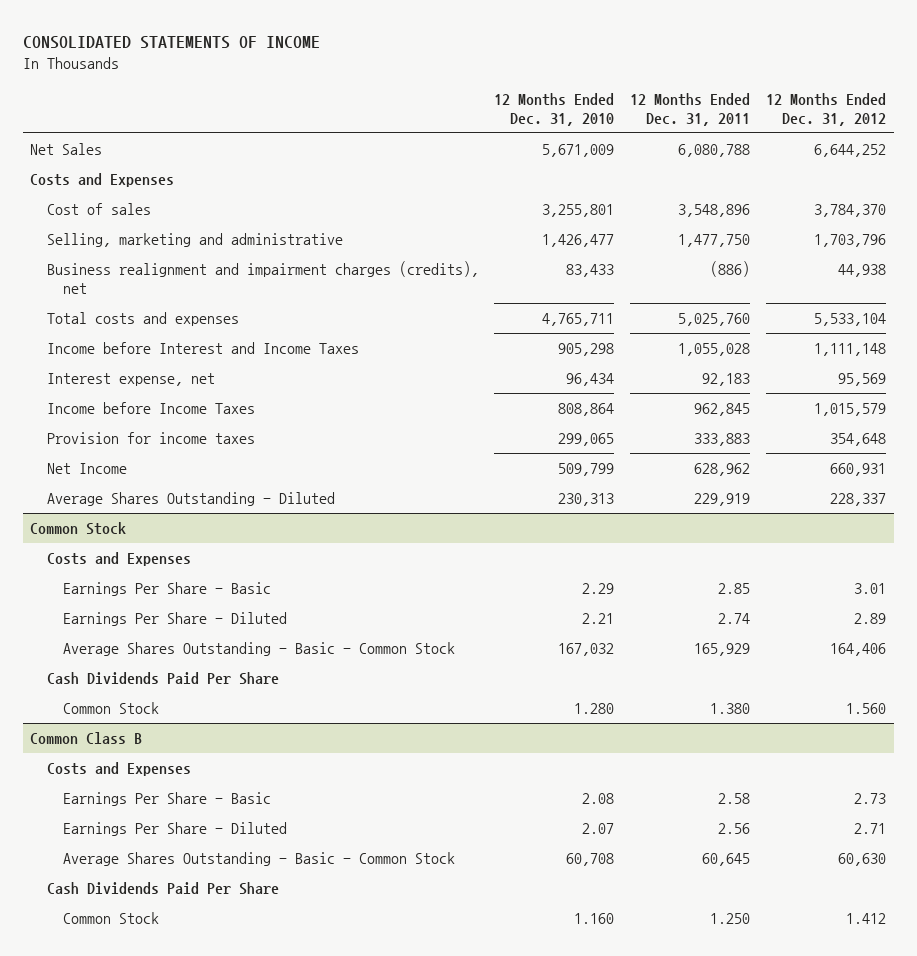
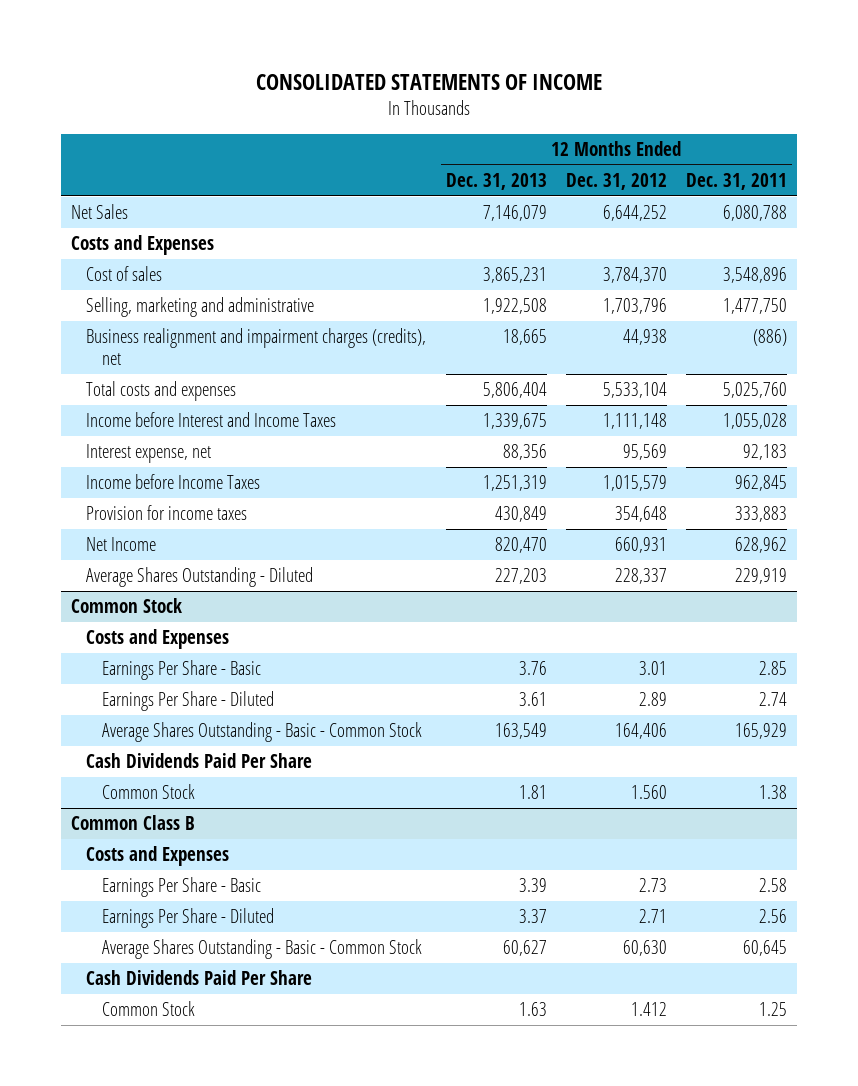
- | 12 Months Ended Dec. 31, 2010 | 12 Months Ended Dec. 31, 2011 | 12 Months Ended Dec. 31, 2012
+ | 12 Months Ended Dec. 31, 2013 | 12 Months Ended Dec. 31, 2012 | 12 Months Ended Dec. 31, 2011
@ Common Stock
- Common Stock | 1.280 | 1.380 | 1.560
+ Common Stock | 1.81 | 1.560 | 1.38
@ Common Class B
- Common Stock | 1.160 | 1.250 | 1.412
+ Common Stock | 1.63 | 1.412 | 1.25

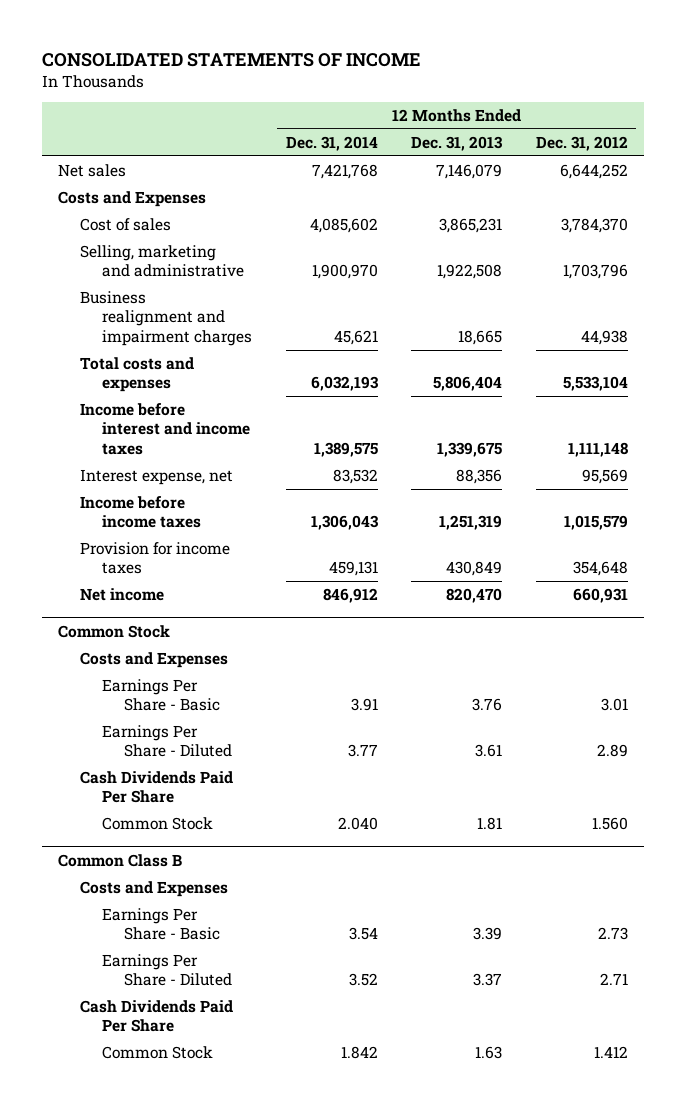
- | 12 Months Ended Dec. 31, 2013 | 12 Months Ended Dec. 31, 2012 | 12 Months Ended Dec. 31, 2011
+ | 12 Months Ended Dec. 31, 2014 | 12 Months Ended Dec. 31, 2013 | 12 Months Ended Dec. 31, 2012
- Net Sales | 7,146,079 | 6,644,252 | 6,080,788
+ Net sales | 7,421,768 | 7,146,079 | 6,644,252
- Business realignment and impairment charges (credits), net | 18,665 | 44,938 | (886)
+ Business realignment and impairment charges | 45,621 | 18,665 | 44,938
- Income before Interest and Income Taxes | 1,339,675 | 1,111,148 | 1,055,028
+ Income before interest and income taxes | 1,389,575 | 1,339,675 | 1,111,148
- Income before Income Taxes | 1,251,319 | 1,015,579 | 962,845
+ Income before income taxes | 1,306,043 | 1,251,319 | 1,015,579
- Net Income | 820,470 | 660,931 | 628,962
- Average Shares Outstanding - Diluted | 227,203 | 228,337 | 229,919
+ Net income | 846,912 | 820,470 | 660,931
@ Common Stock
- Average Shares Outstanding - Basic - Common Stock | 163,549 | 164,406 | 165,929
@ Common Class B
- Average Shares Outstanding - Basic - Common Stock | 60,627 | 60,630 | 60,645

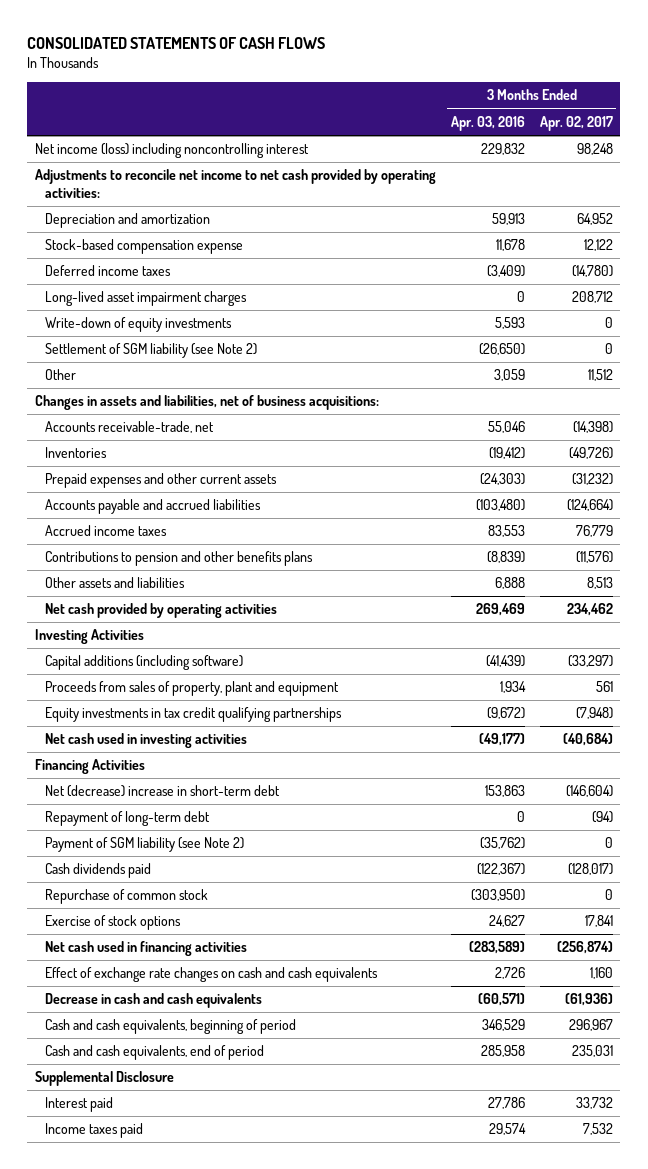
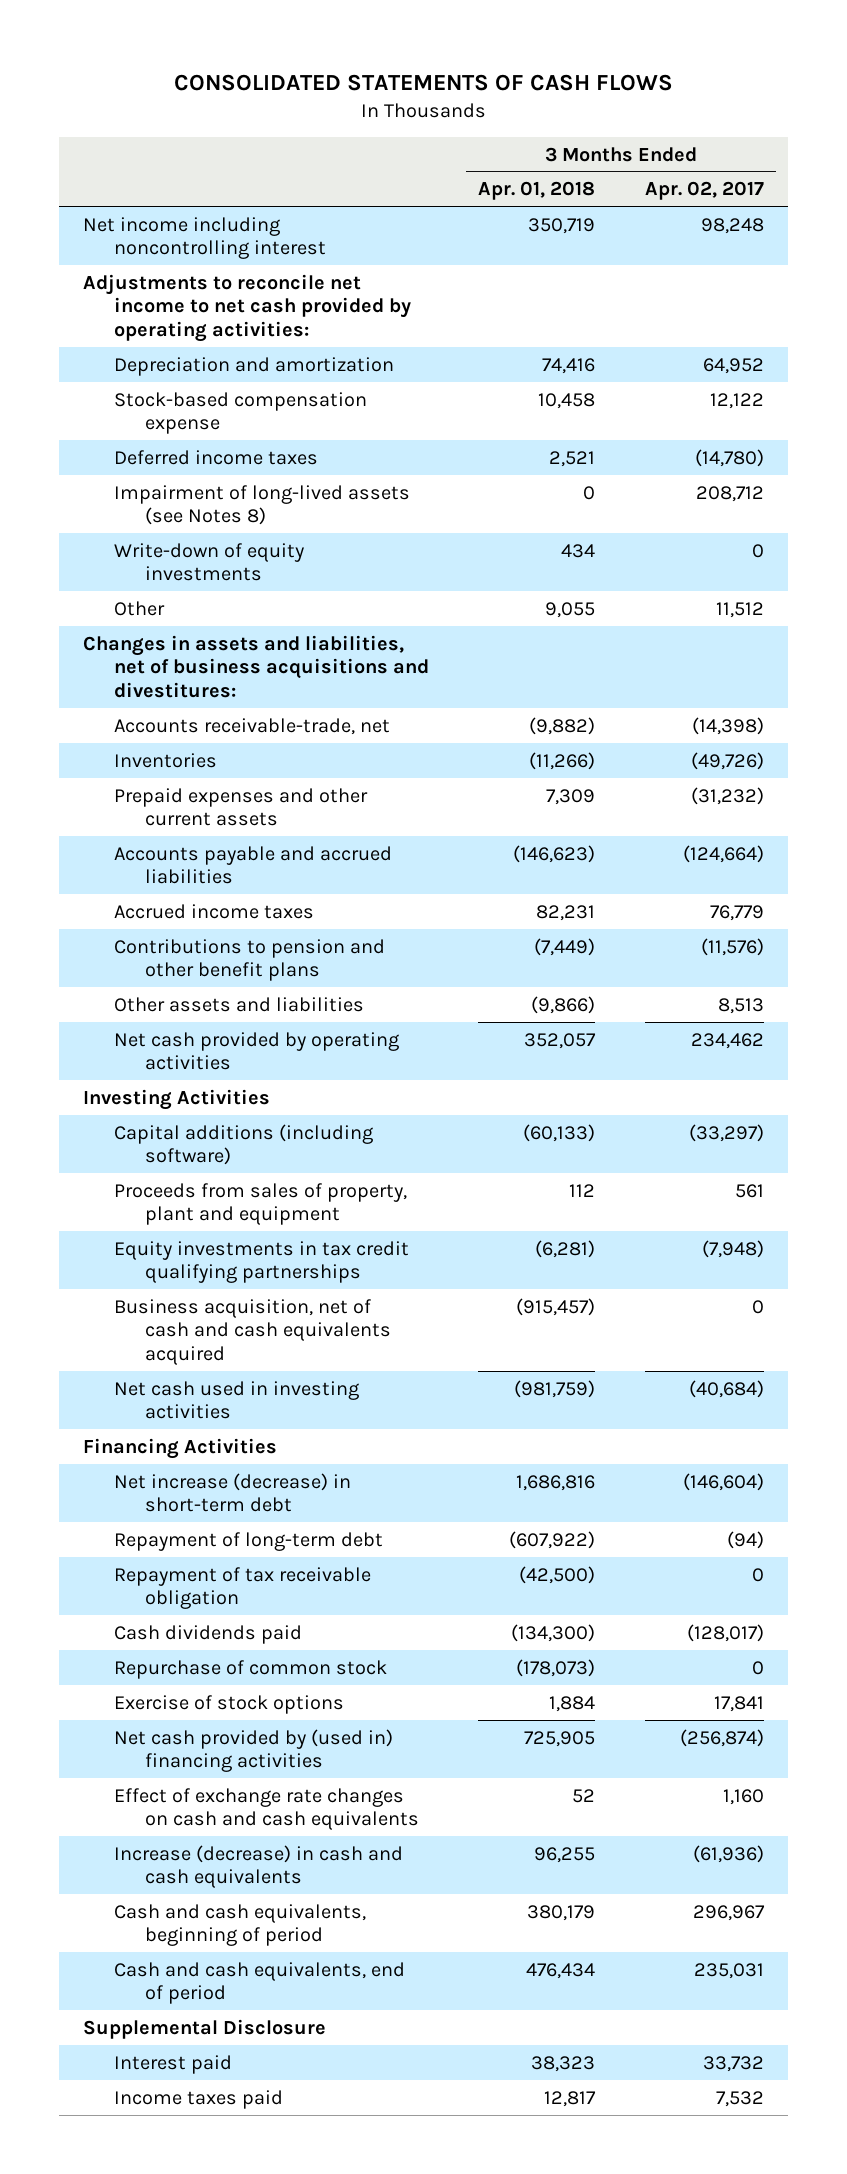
- | 3 Months Ended Apr. 03, 2016 | 3 Months Ended Apr. 02, 2017
+ | 3 Months Ended Apr. 01, 2018 | 3 Months Ended Apr. 02, 2017
- Net income (loss) including noncontrolling interest | 229,832 | 98,248
+ Net income including noncontrolling interest | 350,719 | 98,248
- Long-lived asset impairment charges | 0 | 208,712
+ Impairment of long-lived assets (see Notes 8) | 0 | 208,712
- Settlement of SGM liability (see Note 2) | (26,650) | 0
- Changes in assets and liabilities, net of business acquisitions:
+ Changes in assets and liabilities, net of business acquisitions and divestitures:
- Contributions to pension and other benefits plans | (8,839) | (11,576)
+ Contributions to pension and other benefit plans | (7,449) | (11,576)
+ Business acquisition, net of cash and cash equivalents acquired | (915,457) | 0
- Net (decrease) increase in short-term debt | 153,863 | (146,604)
+ Net increase (decrease) in short-term debt | 1,686,816 | (146,604)
- Payment of SGM liability (see Note 2) | (35,762) | 0
+ Repayment of tax receivable obligation | (42,500) | 0
- Net cash used in financing activities | (283,589) | (256,874)
+ Net cash provided by (used in) financing activities | 725,905 | (256,874)
- Decrease in cash and cash equivalents | (60,571) | (61,936)
+ Increase (decrease) in cash and cash equivalents | 96,255 | (61,936)

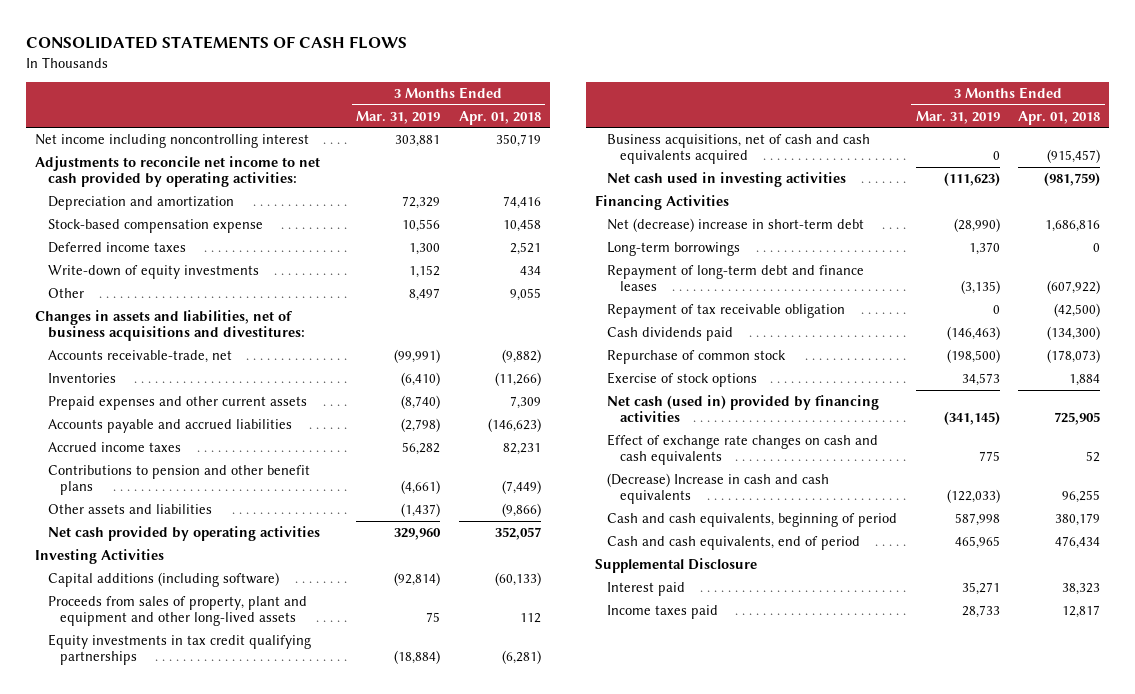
- | 3 Months Ended Apr. 01, 2018 | 3 Months Ended Apr. 02, 2017
+ | 3 Months Ended Mar. 31, 2019 | 3 Months Ended Apr. 01, 2018
- Impairment of long-lived assets (see Notes 8) | 0 | 208,712
- Proceeds from sales of property, plant and equipment | 112 | 561
+ Proceeds from sales of property, plant and equipment and other long-lived assets | 75 | 112
- Business acquisition, net of cash and cash equivalents acquired | (915,457) | 0
+ Business acquisitions, net of cash and cash equivalents acquired | 0 | (915,457)
- Net increase (decrease) in short-term debt | 1,686,816 | (146,604)
- Repayment of long-term debt | (607,922) | (94)
+ Net (decrease) increase in short-term debt | (28,990) | 1,686,816
+ Long-term borrowings | 1,370 | 0
+ Repayment of long-term debt and finance leases | (3,135) | (607,922)
- Net cash provided by (used in) financing activities | 725,905 | (256,874)
+ Net cash (used in) provided by financing activities | (341,145) | 725,905
- Increase (decrease) in cash and cash equivalents | 96,255 | (61,936)
+ (Decrease) Increase in cash and cash equivalents | (122,033) | 96,255

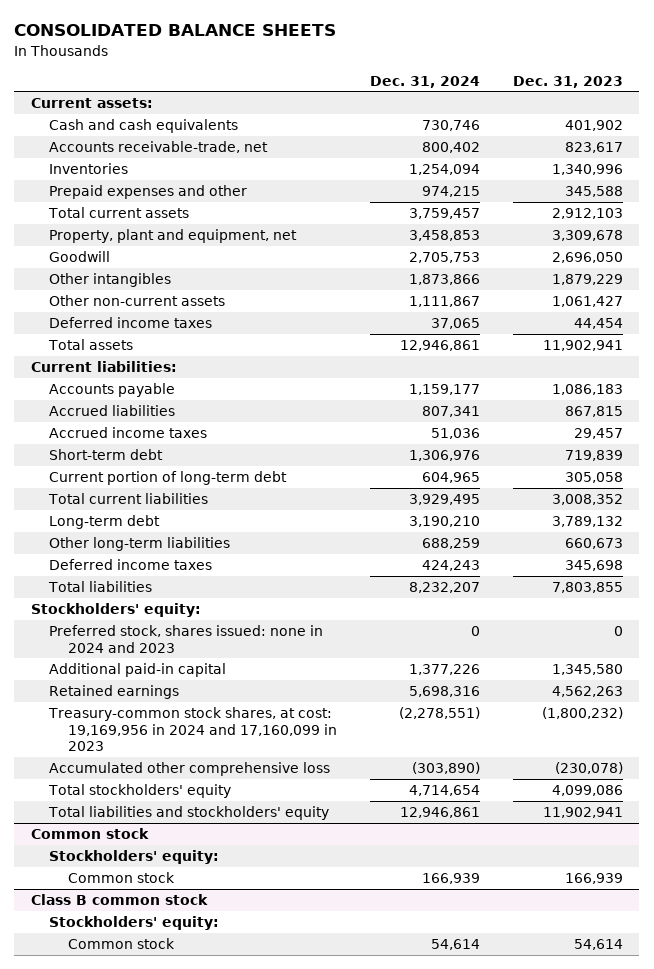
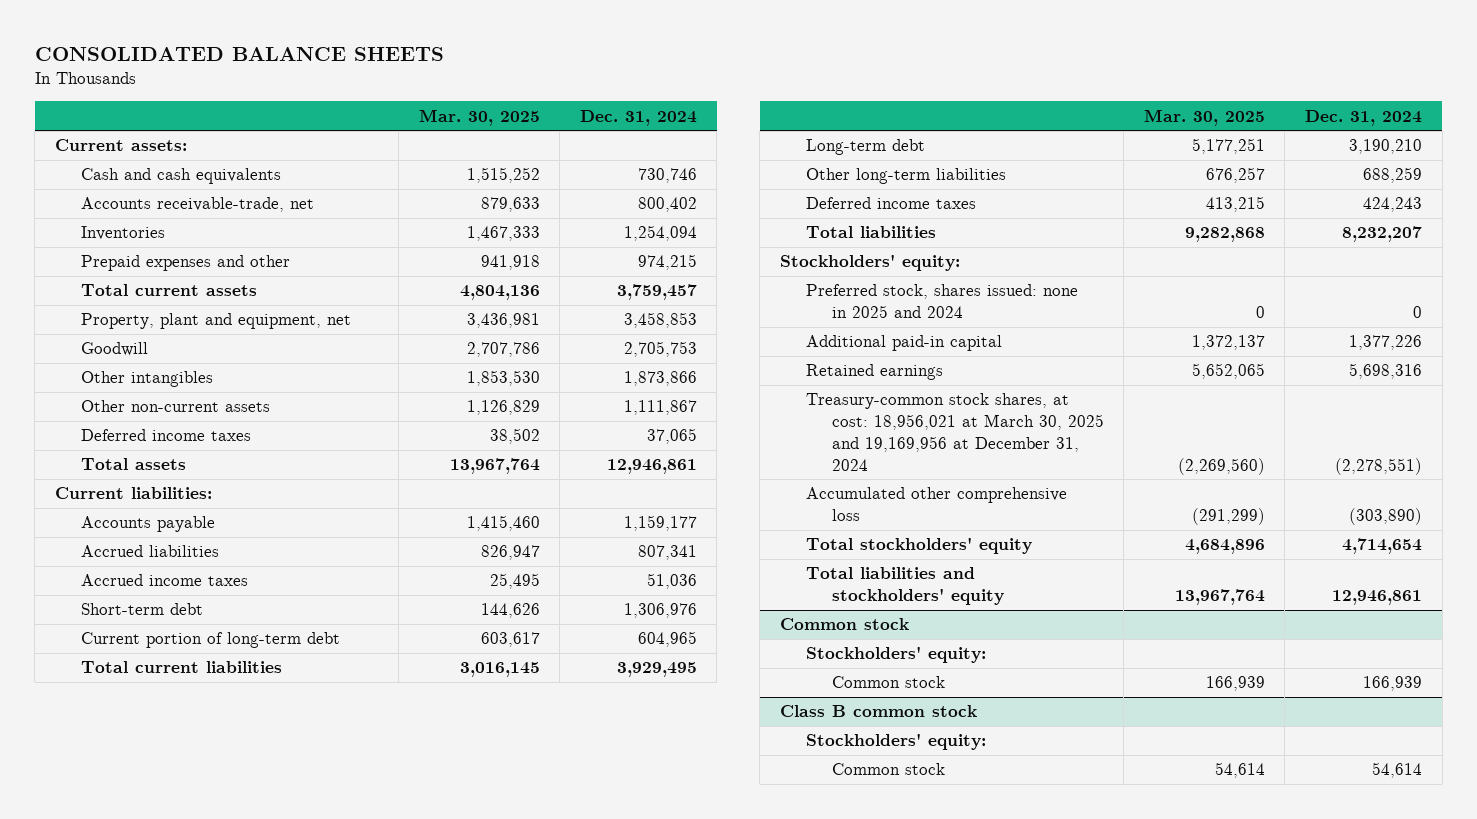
- | Dec. 31, 2024 | Dec. 31, 2023
+ | Mar. 30, 2025 | Dec. 31, 2024
- Preferred stock, shares issued: none in 2024 and 2023 | 0 | 0
+ Preferred stock, shares issued: none in 2025 and 2024 | 0 | 0
- Treasury-common stock shares, at cost: 19,169,956 in 2024 and 17,160,099 in 2023 | (2,278,551) | (1,800,232)
+ Treasury-common stock shares, at cost: 18,956,021 at March 30, 2025 and 19,169,956 at December 31, 2024 | (2,269,560) | (2,278,551)

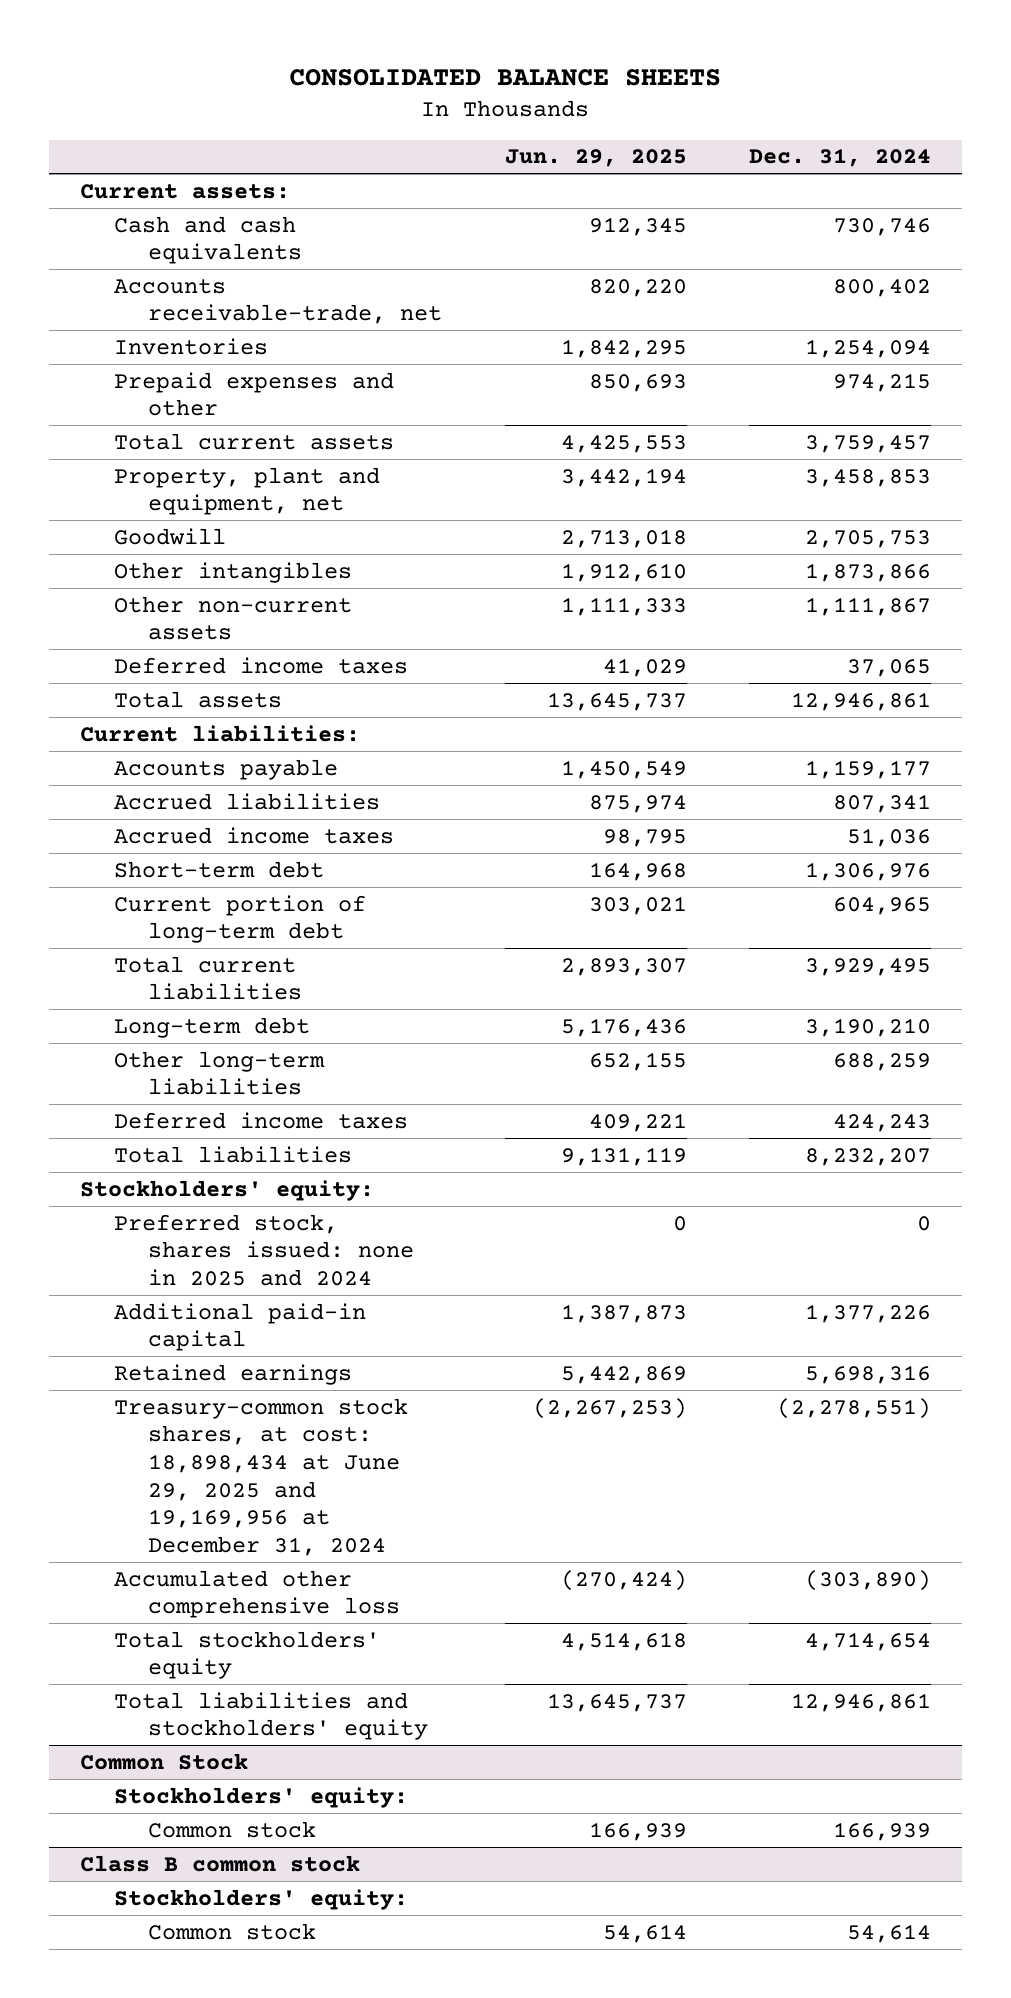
- | Mar. 30, 2025 | Dec. 31, 2024
+ | Jun. 29, 2025 | Dec. 31, 2024
- Treasury-common stock shares, at cost: 18,956,021 at March 30, 2025 and 19,169,956 at December 31, 2024 | (2,269,560) | (2,278,551)
+ Treasury-common stock shares, at cost: 18,898,434 at June 29, 2025 and 19,169,956 at December 31, 2024 | (2,267,253) | (2,278,551)
- Common stock
+ Common Stock

